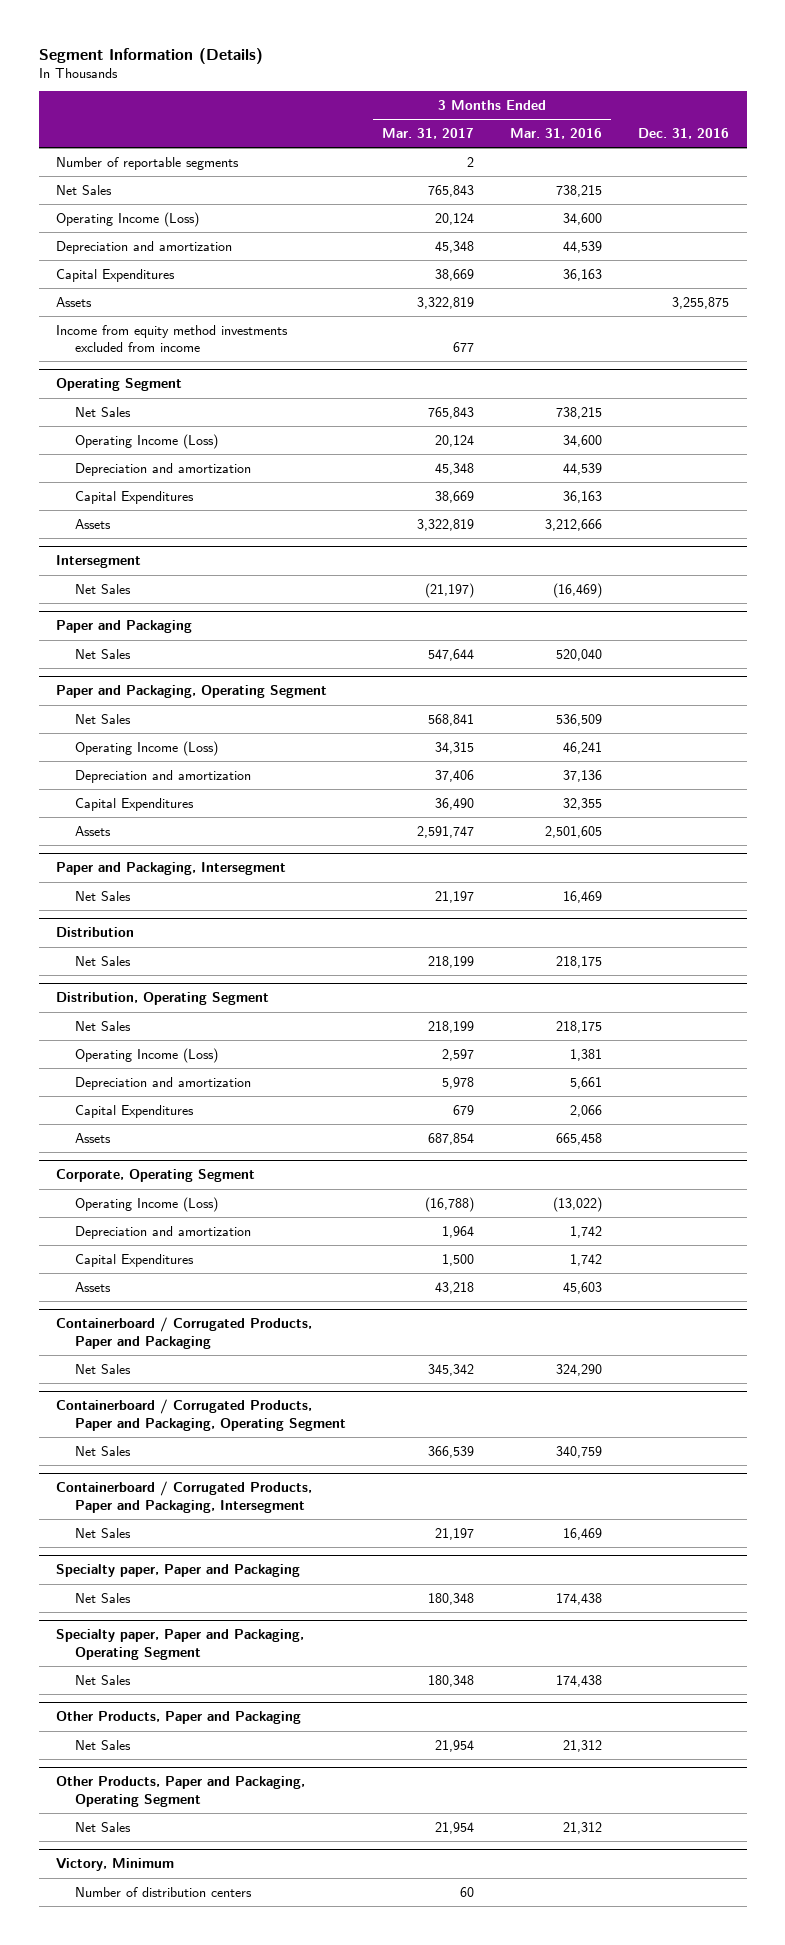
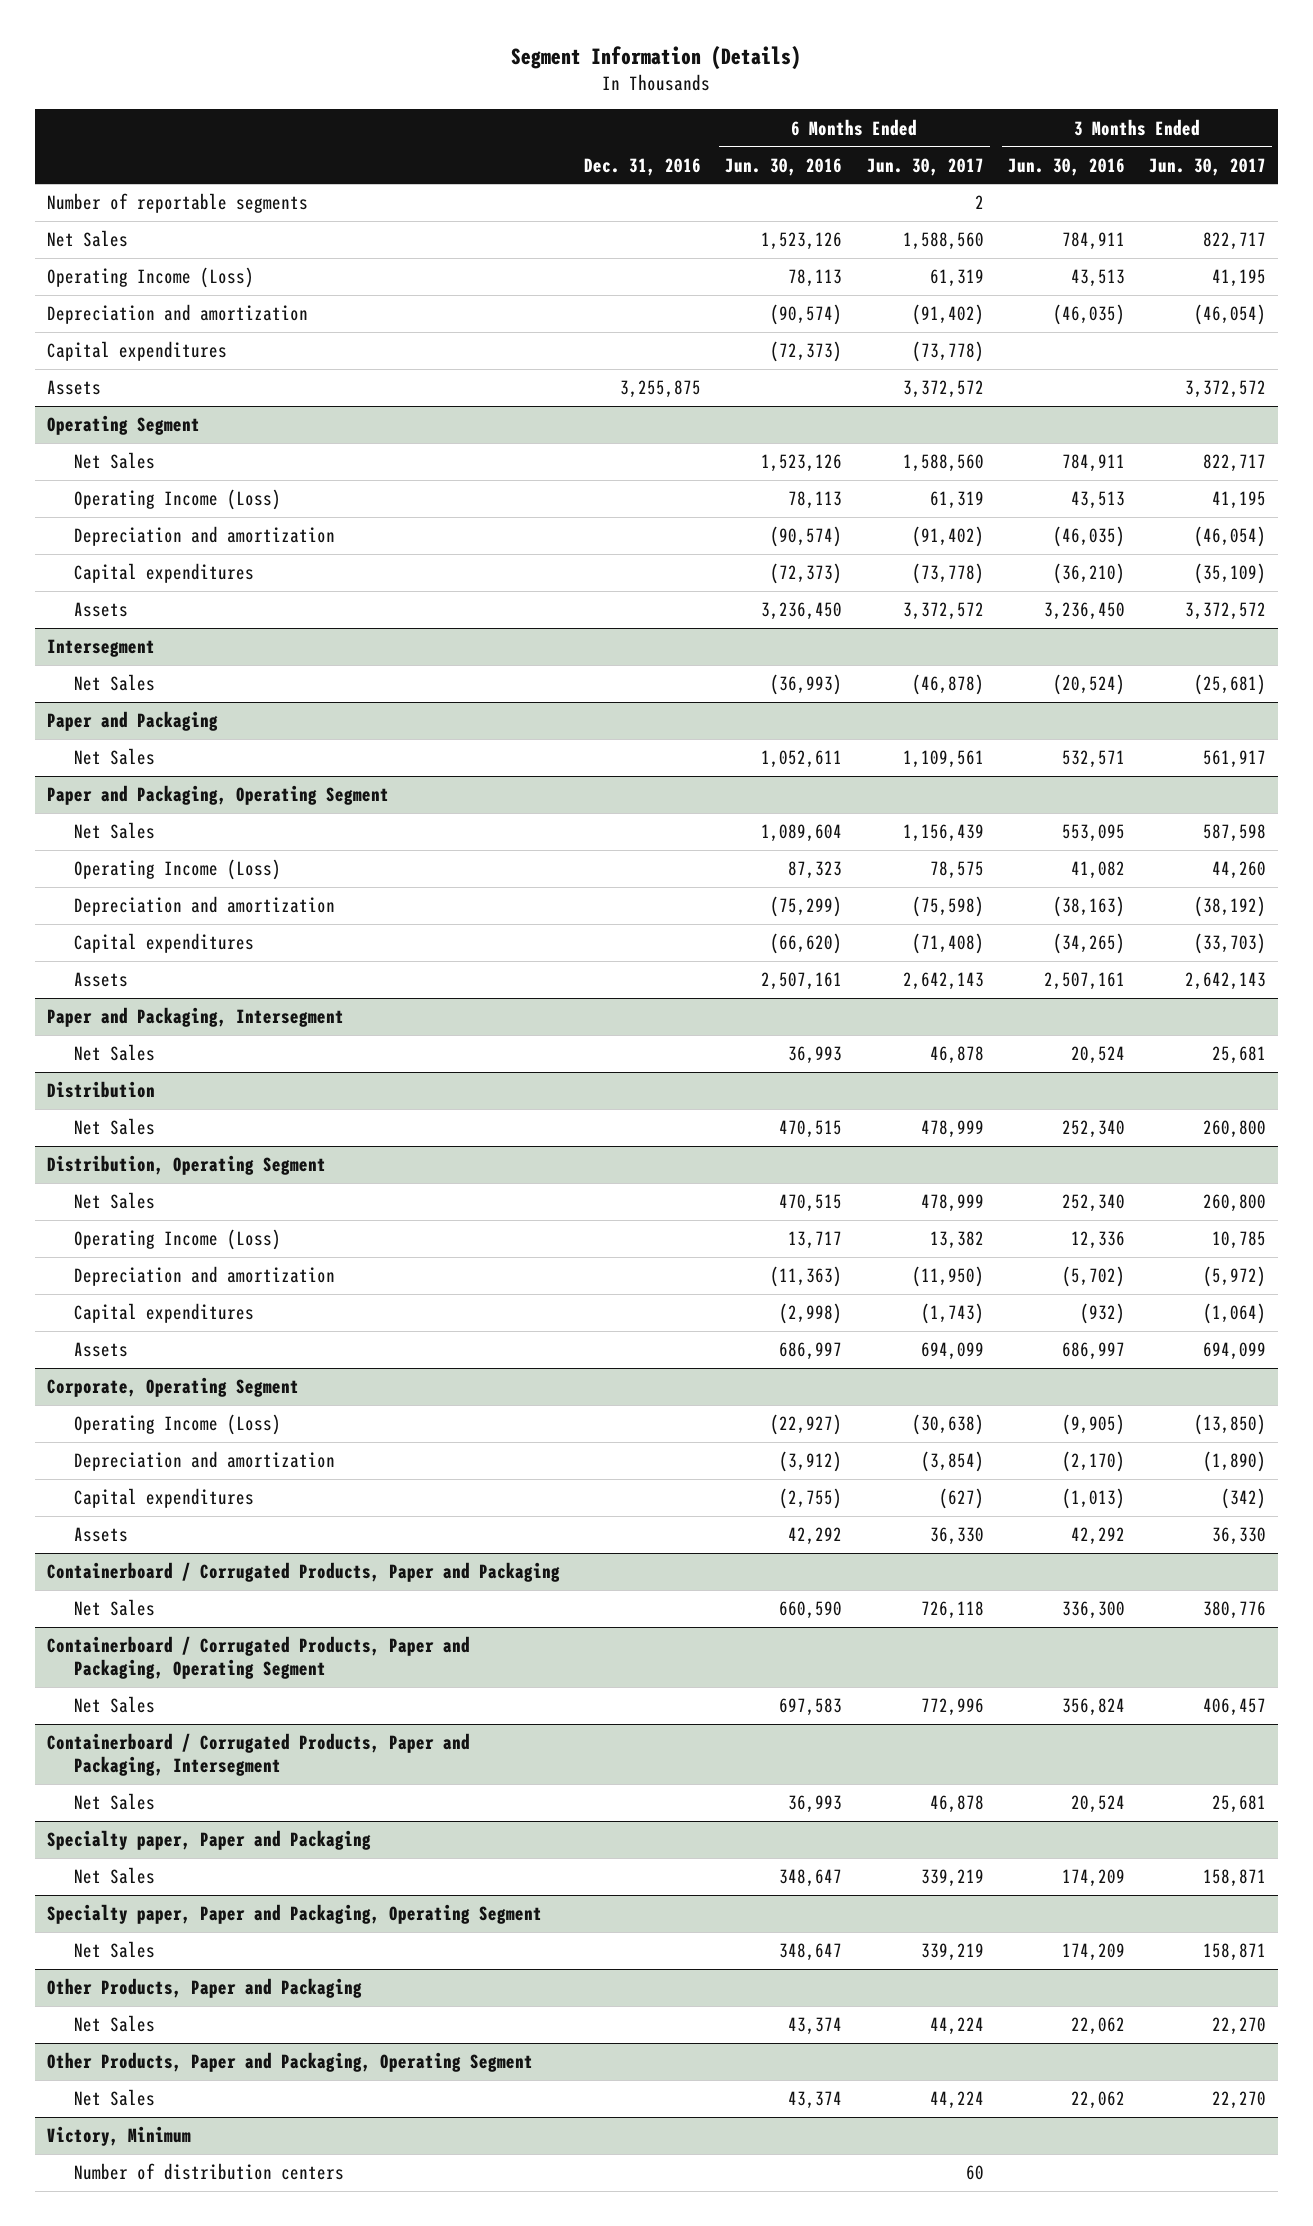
- | 3 Months Ended Mar. 31, 2017 | 3 Months Ended Mar. 31, 2016 | Dec. 31, 2016
+ | Dec. 31, 2016 | 6 Months Ended Jun. 30, 2016 | 6 Months Ended Jun. 30, 2017 | 3 Months Ended Jun. 30, 2016 | 3 Months Ended Jun. 30, 2017
- Capital Expenditures | 38,669 | 36,163 |
+ Capital expenditures | | (72,373) | (73,778) | |
- Income from equity method investments excluded from income | 677 | |
@ Operating Segment
- Capital Expenditures | 38,669 | 36,163 |
+ Capital expenditures | | (72,373) | (73,778) | (36,210) | (35,109)
@ Paper and Packaging, Operating Segment
- Capital Expenditures | 36,490 | 32,355 |
+ Capital expenditures | | (66,620) | (71,408) | (34,265) | (33,703)
@ Distribution, Operating Segment
- Capital Expenditures | 679 | 2,066 |
+ Capital expenditures | | (2,998) | (1,743) | (932) | (1,064)
@ Corporate, Operating Segment
- Capital Expenditures | 1,500 | 1,742 |
+ Capital expenditures | | (2,755) | (627) | (1,013) | (342)

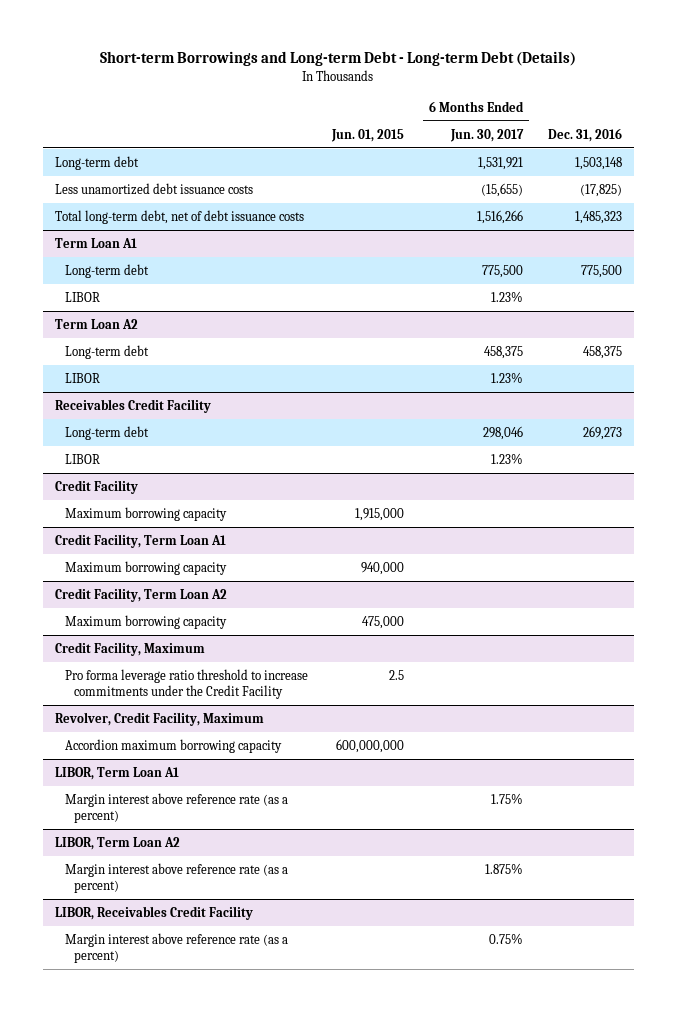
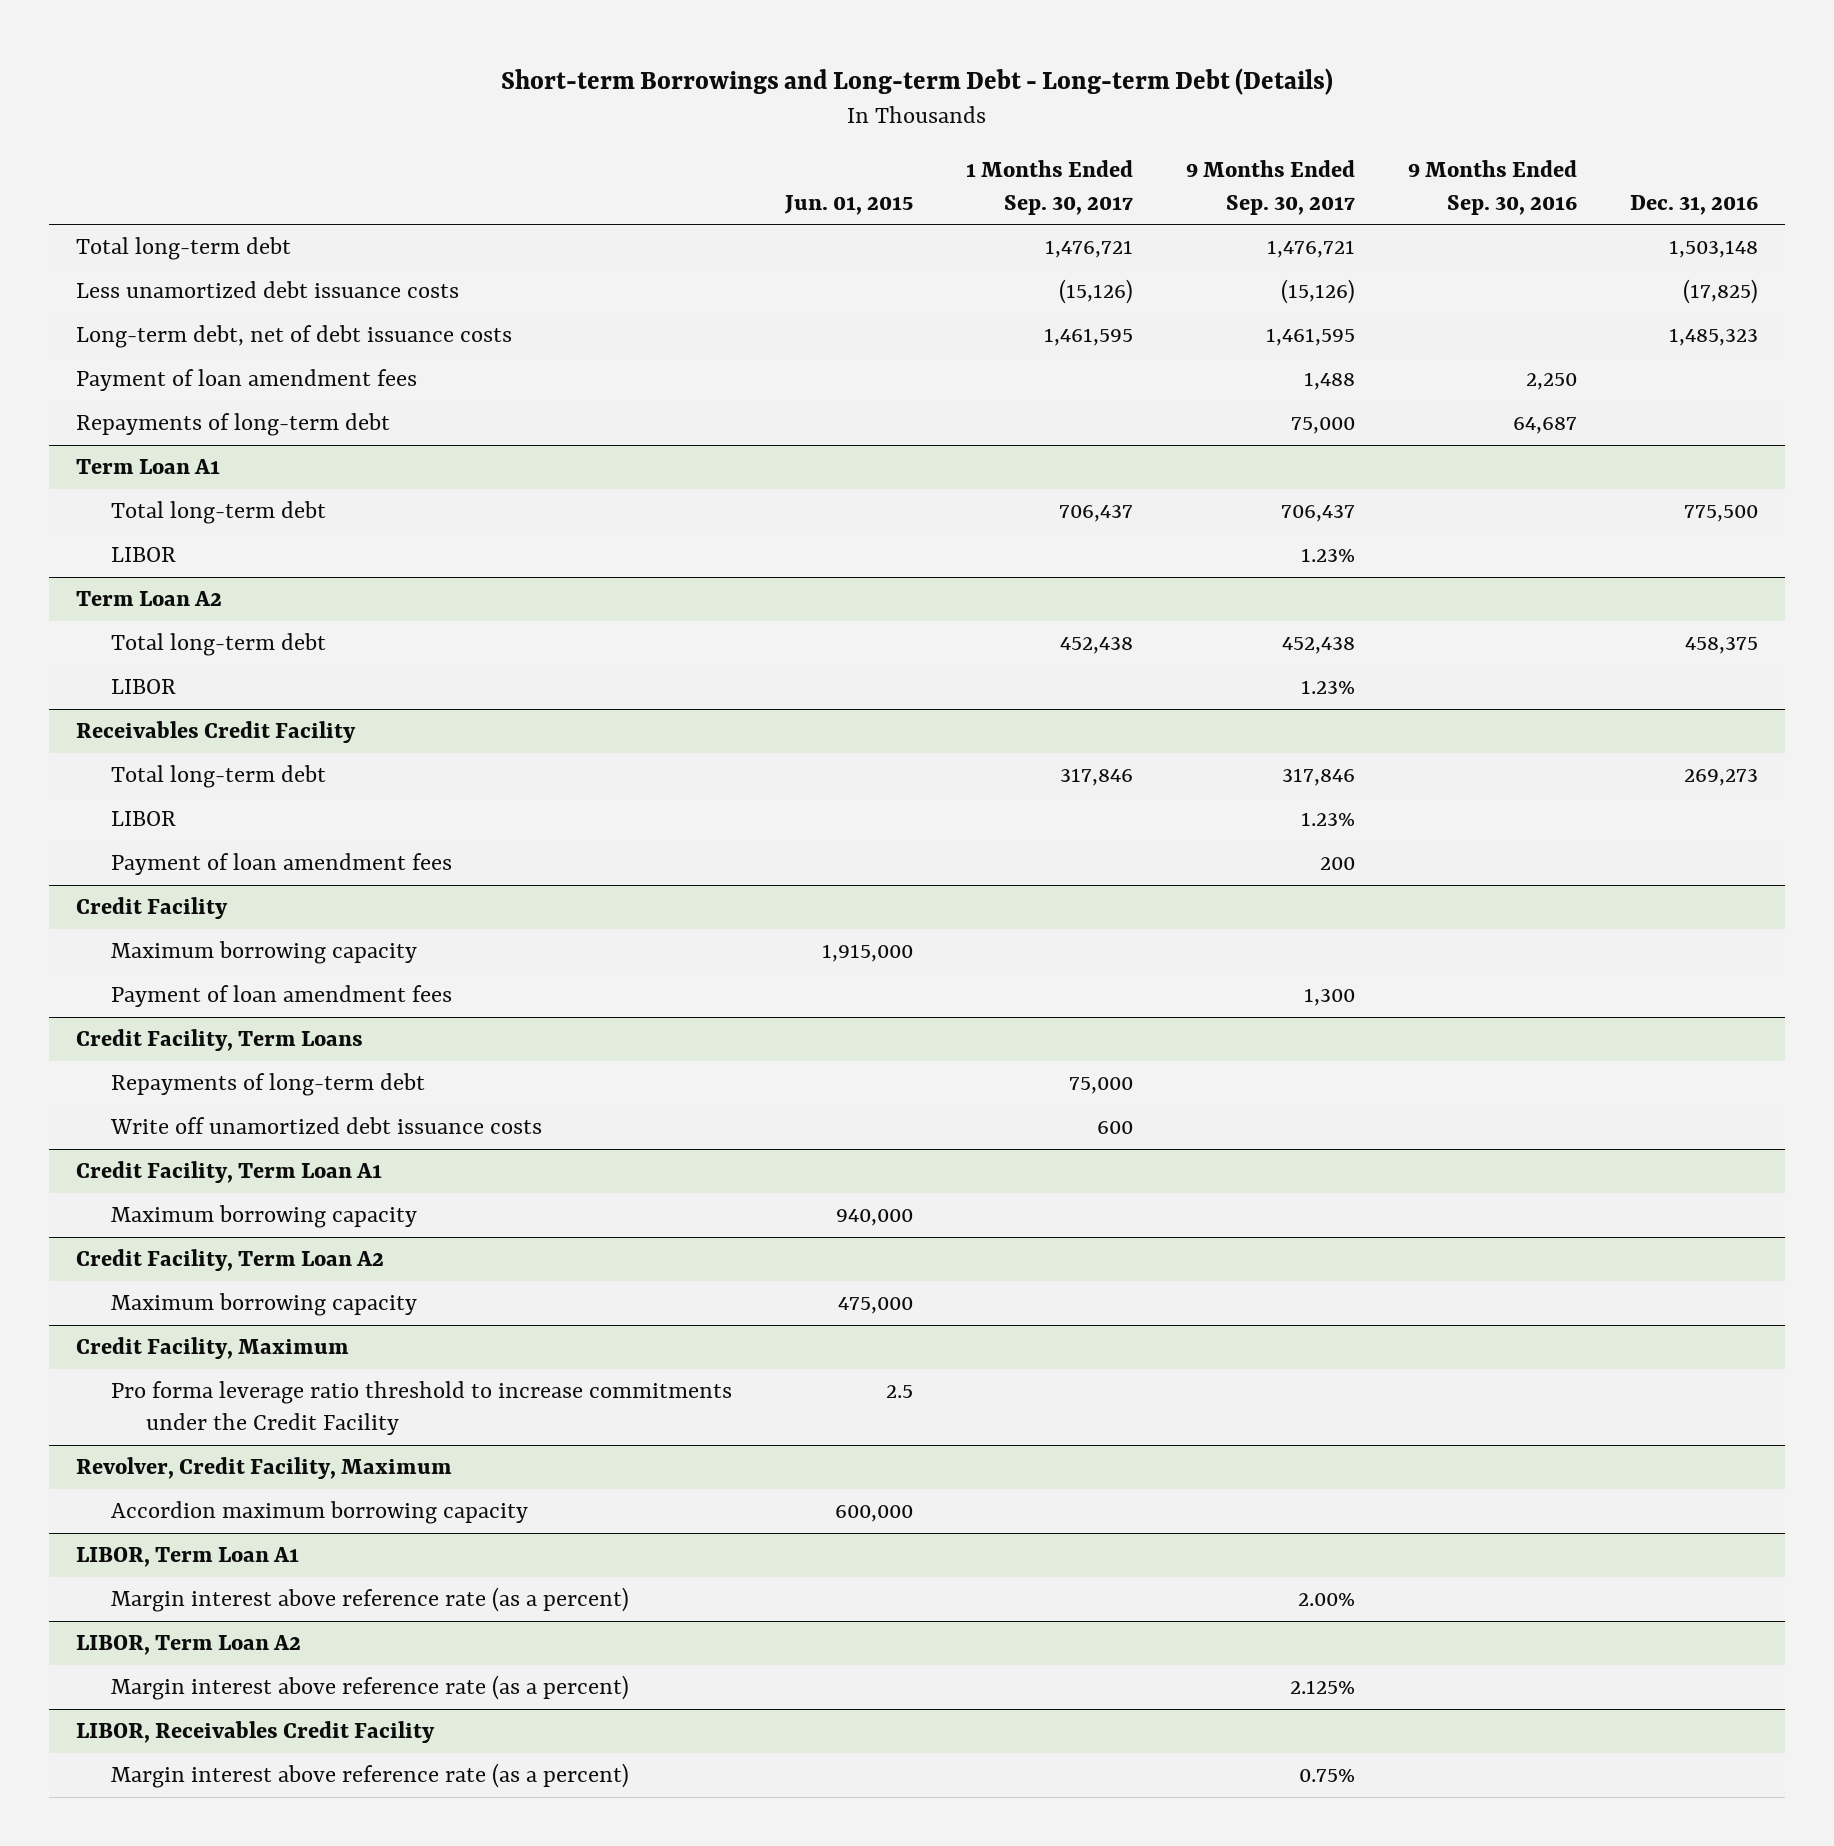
- | Jun. 01, 2015 | 6 Months Ended Jun. 30, 2017 | Dec. 31, 2016
+ | Jun. 01, 2015 | 1 Months Ended Sep. 30, 2017 | 9 Months Ended Sep. 30, 2017 | 9 Months Ended Sep. 30, 2016 | Dec. 31, 2016
- Long-term debt | | 1,531,921 | 1,503,148
+ Total long-term debt | | 1,476,721 | 1,476,721 | | 1,503,148
- Total long-term debt, net of debt issuance costs | | 1,516,266 | 1,485,323
+ Long-term debt, net of debt issuance costs | | 1,461,595 | 1,461,595 | | 1,485,323
+ Payment of loan amendment fees | | | 1,488 | 2,250 |
+ Repayments of long-term debt | | | 75,000 | 64,687 |
@ Term Loan A1
- Long-term debt | | 775,500 | 775,500
+ Total long-term debt | | 706,437 | 706,437 | | 775,500
@ Term Loan A2
- Long-term debt | | 458,375 | 458,375
+ Total long-term debt | | 452,438 | 452,438 | | 458,375
@ Receivables Credit Facility
- Long-term debt | | 298,046 | 269,273
+ Total long-term debt | | 317,846 | 317,846 | | 269,273
+ Payment of loan amendment fees | | | 200 | |
@ Credit Facility
+ Payment of loan amendment fees | | | 1,300 | |
+ Credit Facility, Term Loans
+ Repayments of long-term debt | | 75,000 | | |
+ Write off unamortized debt issuance costs | | 600 | | |
@ Revolver, Credit Facility, Maximum
- Accordion maximum borrowing capacity | 600,000,000 | |
+ Accordion maximum borrowing capacity | 600,000 | | | |

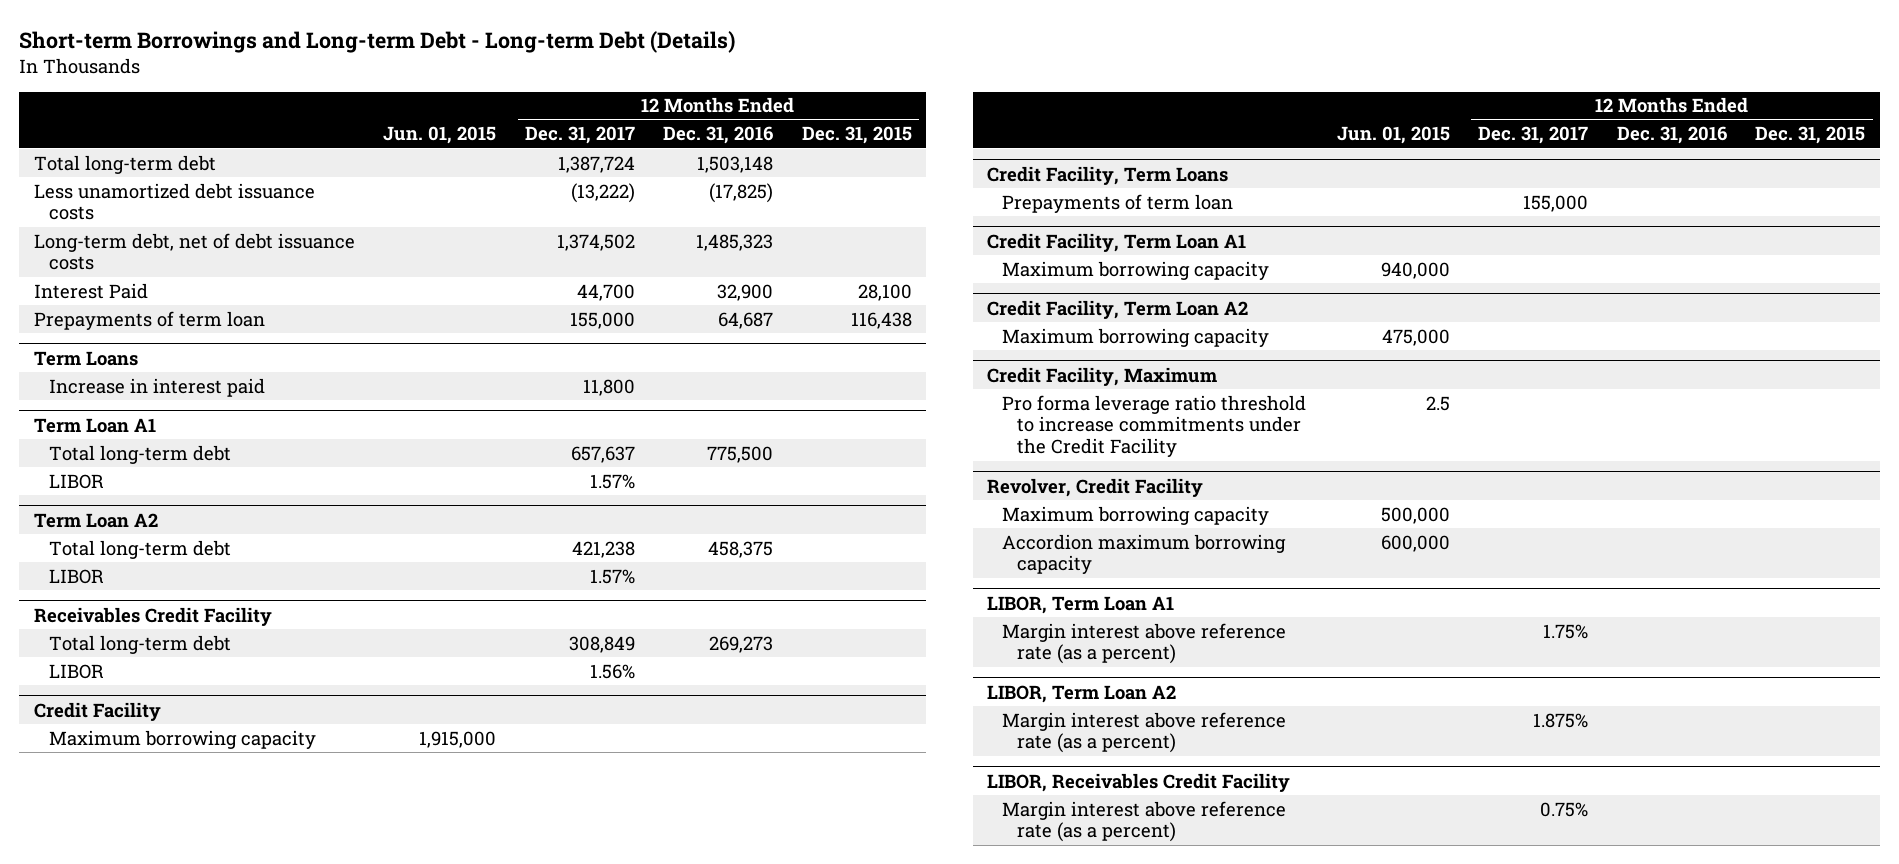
- | Jun. 01, 2015 | 1 Months Ended Sep. 30, 2017 | 9 Months Ended Sep. 30, 2017 | 9 Months Ended Sep. 30, 2016 | Dec. 31, 2016
+ | Jun. 01, 2015 | 12 Months Ended Dec. 31, 2017 | 12 Months Ended Dec. 31, 2016 | 12 Months Ended Dec. 31, 2015
- Payment of loan amendment fees | | | 1,488 | 2,250 |
- Repayments of long-term debt | | | 75,000 | 64,687 |
+ Interest Paid | | 44,700 | 32,900 | 28,100
+ Prepayments of term loan | | 155,000 | 64,687 | 116,438
+ Term Loans
+ Increase in interest paid | | 11,800 | |
@ Receivables Credit Facility
- Payment of loan amendment fees | | | 200 | |
@ Credit Facility
- Payment of loan amendment fees | | | 1,300 | |
@ Credit Facility, Term Loans
- Repayments of long-term debt | | 75,000 | | |
- Write off unamortized debt issuance costs | | 600 | | |
+ Prepayments of term loan | | 155,000 | |
- Revolver, Credit Facility, Maximum
+ Revolver, Credit Facility
+ Maximum borrowing capacity | 500,000 | | |

